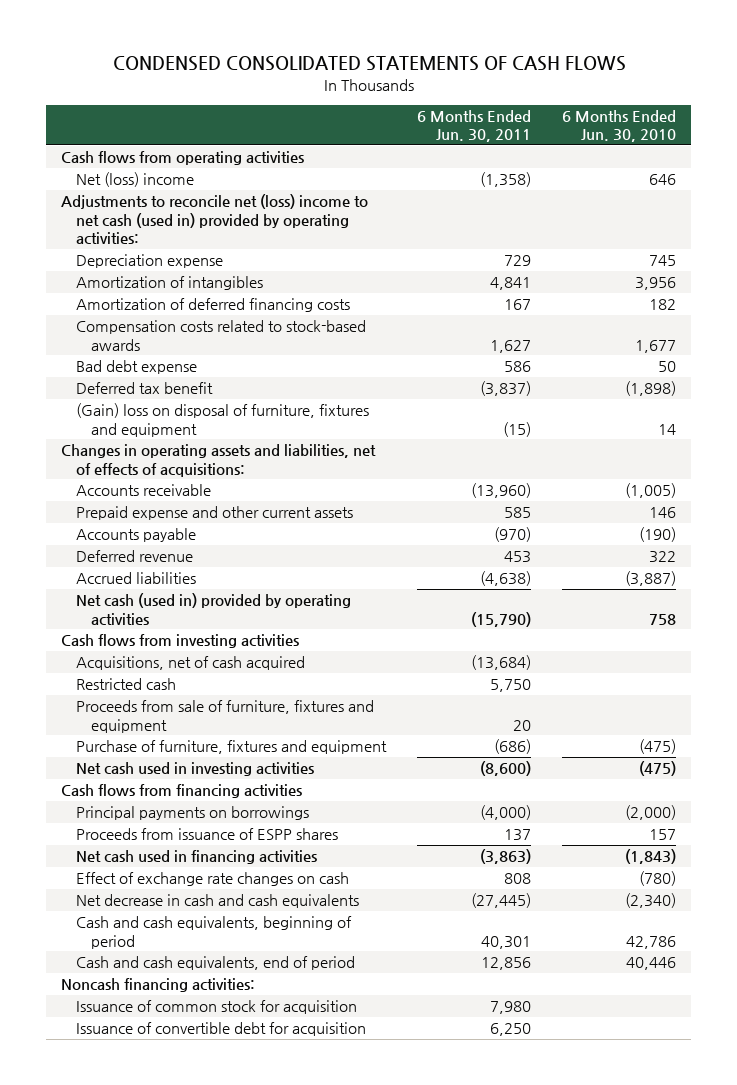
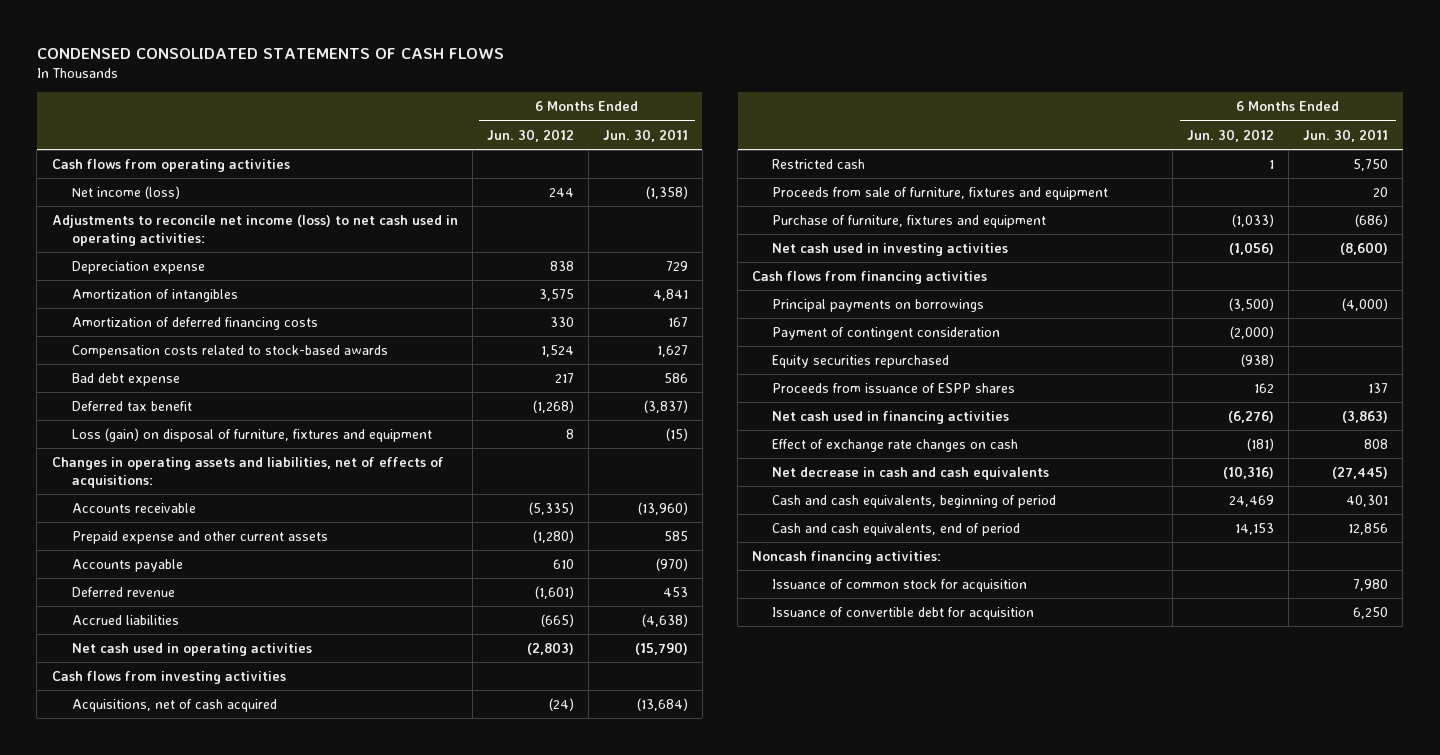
- | 6 Months Ended Jun. 30, 2011 | 6 Months Ended Jun. 30, 2010
+ | 6 Months Ended Jun. 30, 2012 | 6 Months Ended Jun. 30, 2011
- Net (loss) income | (1,358) | 646
- Adjustments to reconcile net (loss) income to net cash (used in) provided by operating activities:
+ Net income (loss) | 244 | (1,358)
+ Adjustments to reconcile net income (loss) to net cash used in operating activities:
- (Gain) loss on disposal of furniture, fixtures and equipment | (15) | 14
+ Loss (gain) on disposal of furniture, fixtures and equipment | 8 | (15)
- Net cash (used in) provided by operating activities | (15,790) | 758
+ Net cash used in operating activities | (2,803) | (15,790)
+ Payment of contingent consideration | (2,000) |
+ Equity securities repurchased | (938) |

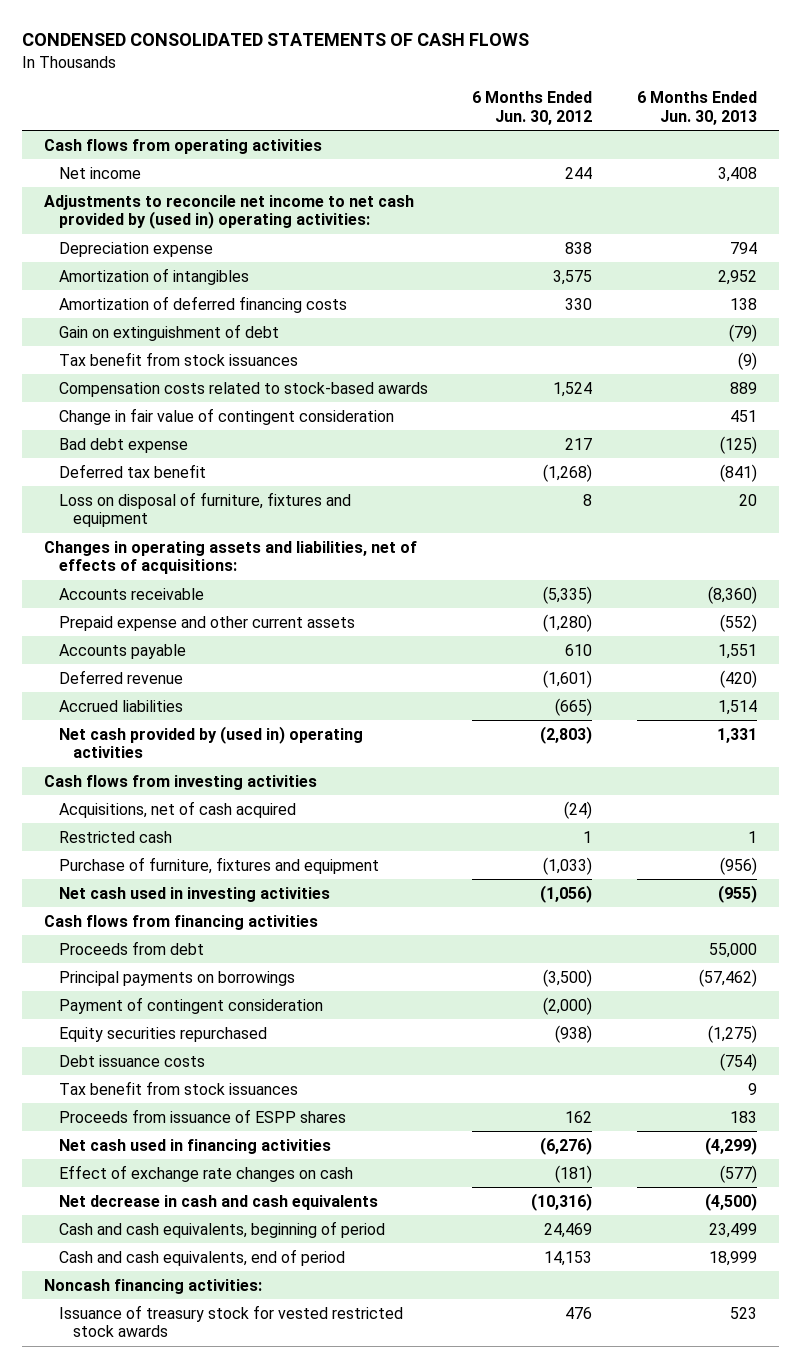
- | 6 Months Ended Jun. 30, 2012 | 6 Months Ended Jun. 30, 2011
+ | 6 Months Ended Jun. 30, 2012 | 6 Months Ended Jun. 30, 2013
- Net income (loss) | 244 | (1,358)
- Adjustments to reconcile net income (loss) to net cash used in operating activities:
+ Net income | 244 | 3,408
+ Adjustments to reconcile net income to net cash provided by (used in) operating activities:
+ Gain on extinguishment of debt | | (79)
+ Tax benefit from stock issuances | | (9)
+ Change in fair value of contingent consideration | | 451
- Loss (gain) on disposal of furniture, fixtures and equipment | 8 | (15)
+ Loss on disposal of furniture, fixtures and equipment | 8 | 20
- Net cash used in operating activities | (2,803) | (15,790)
+ Net cash provided by (used in) operating activities | (2,803) | 1,331
- Proceeds from sale of furniture, fixtures and equipment | | 20
+ Proceeds from debt | | 55,000
+ Debt issuance costs | | (754)
+ Tax benefit from stock issuances | | 9
- Issuance of common stock for acquisition | | 7,980
- Issuance of convertible debt for acquisition | | 6,250
+ Issuance of treasury stock for vested restricted stock awards | 476 | 523

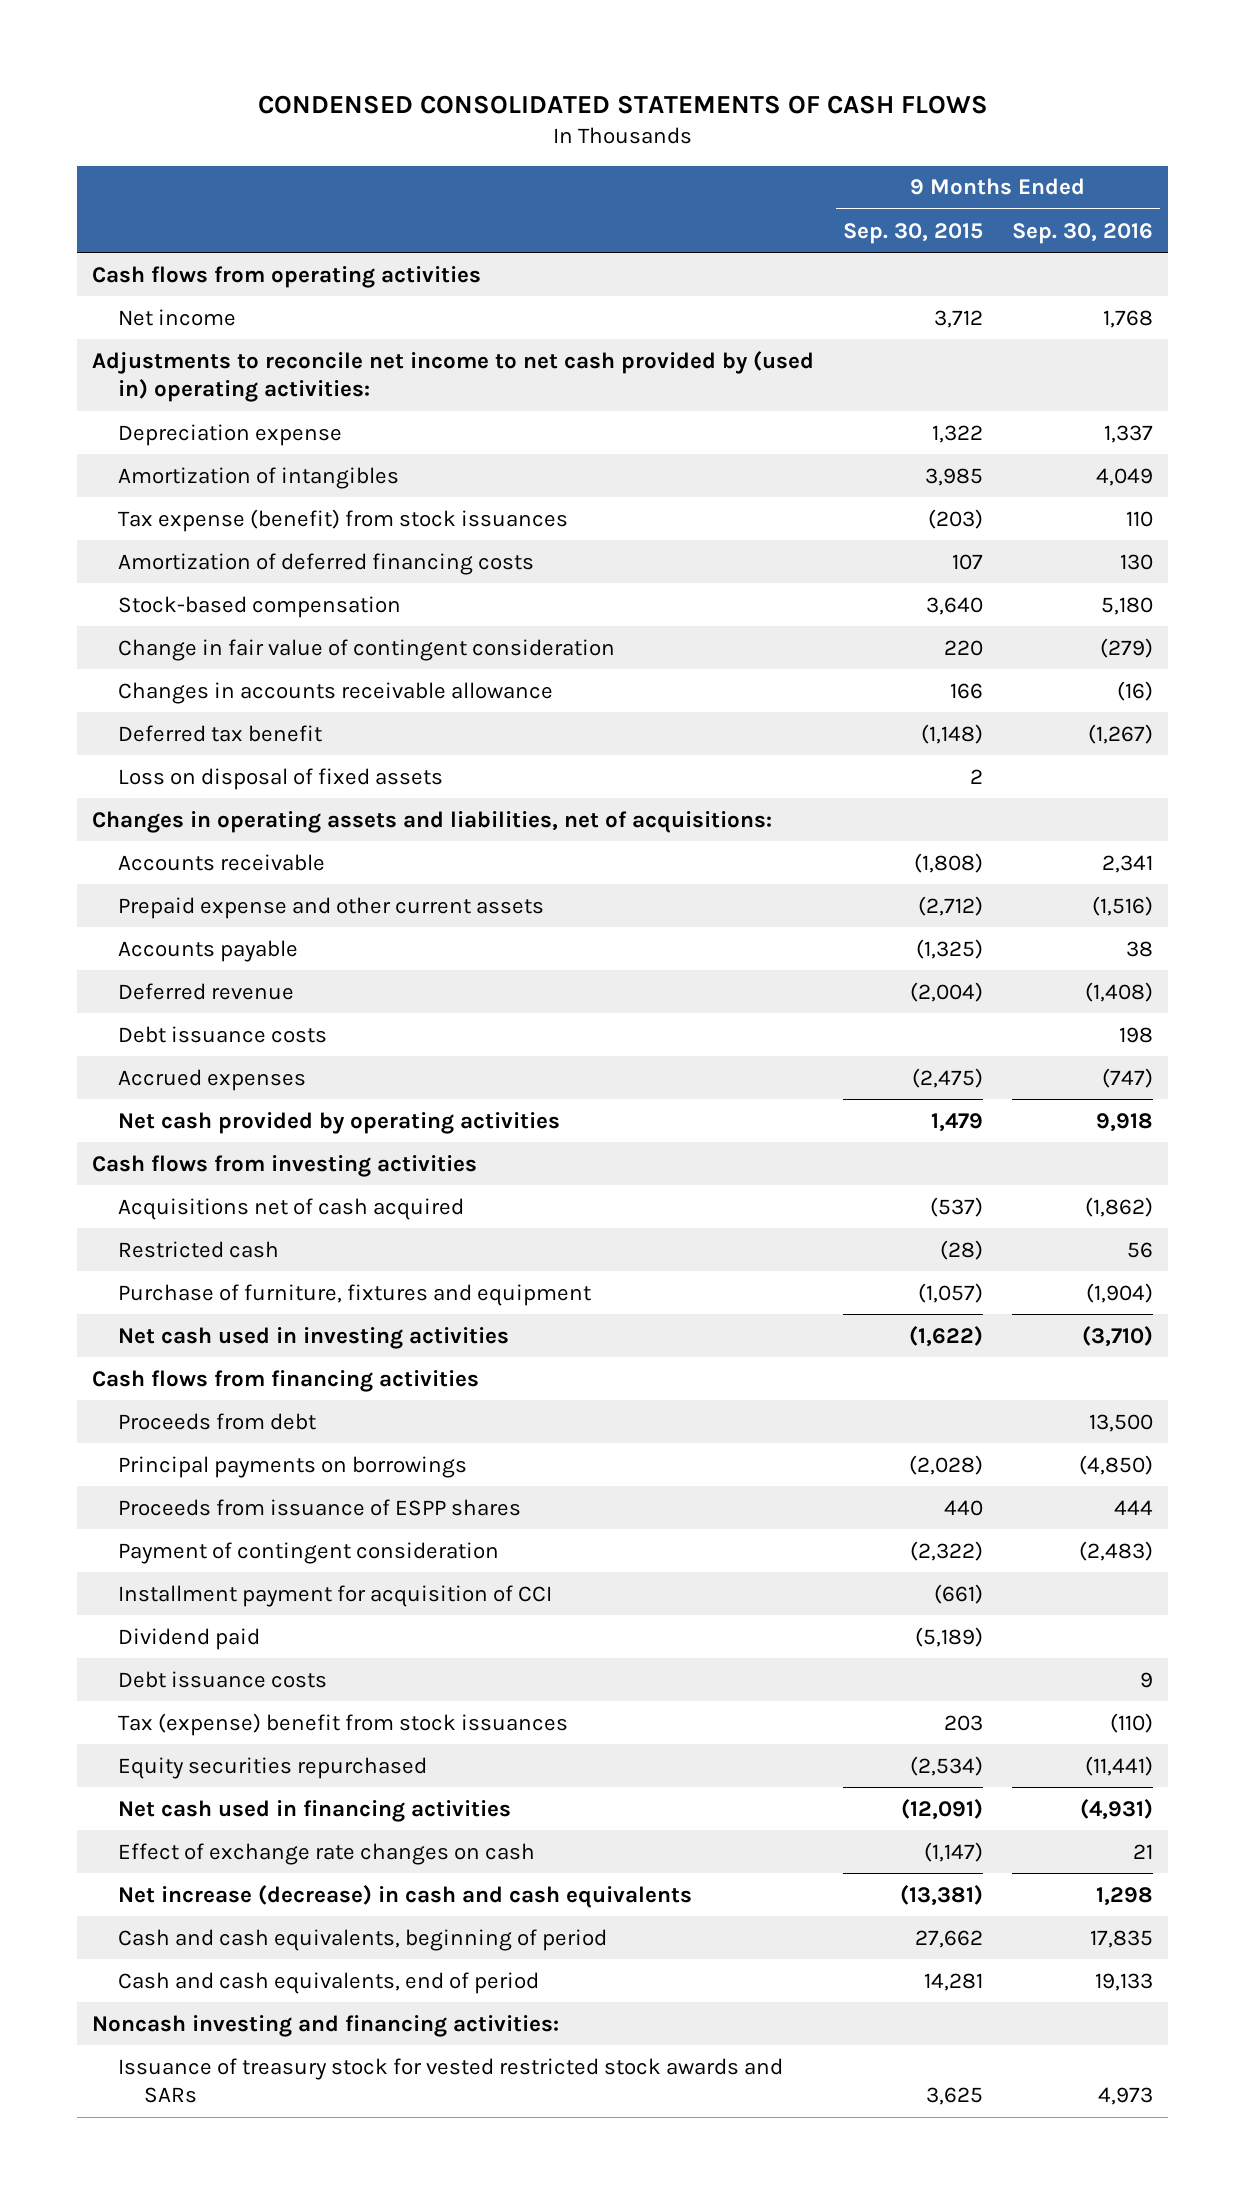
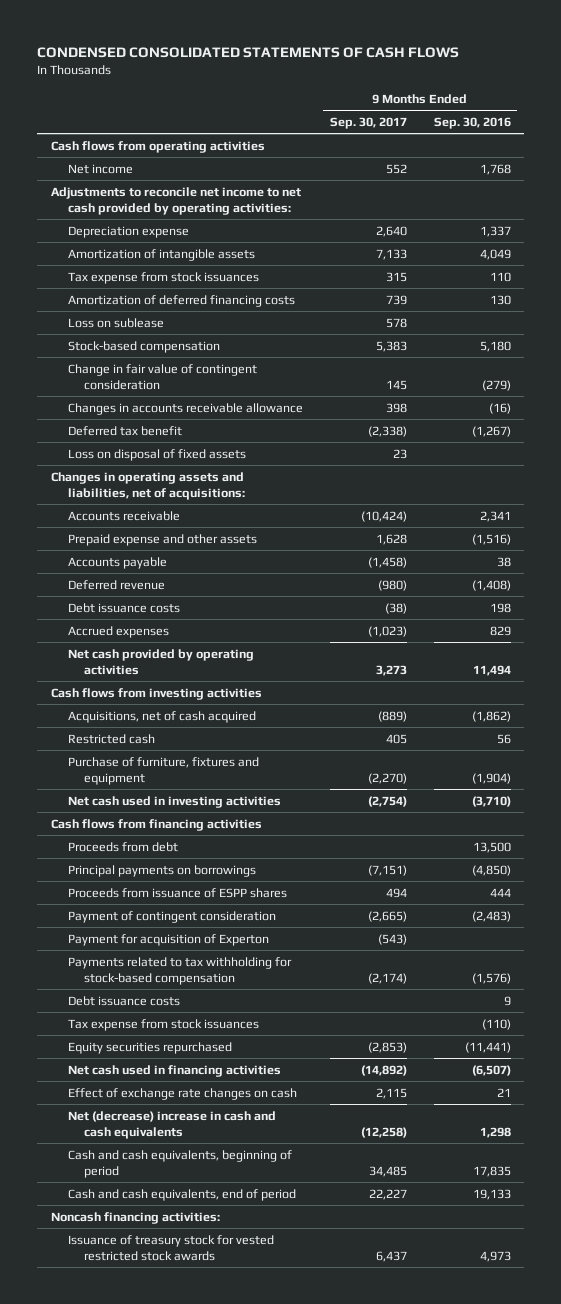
- | 9 Months Ended Sep. 30, 2015 | 9 Months Ended Sep. 30, 2016
+ | 9 Months Ended Sep. 30, 2017 | 9 Months Ended Sep. 30, 2016
- Adjustments to reconcile net income to net cash provided by (used in) operating activities:
+ Adjustments to reconcile net income to net cash provided by operating activities:
- Amortization of intangibles | 3,985 | 4,049
- Tax expense (benefit) from stock issuances | (203) | 110
+ Amortization of intangible assets | 7,133 | 4,049
+ Tax expense from stock issuances | 315 | 110
+ Loss on sublease | 578 |
- Prepaid expense and other current assets | (2,712) | (1,516)
+ Prepaid expense and other assets | 1,628 | (1,516)
- Accrued expenses | (2,475) | (747)
- Net cash provided by operating activities | 1,479 | 9,918
+ Accrued expenses | (1,023) | 829
+ Net cash provided by operating activities | 3,273 | 11,494
- Acquisitions net of cash acquired | (537) | (1,862)
+ Acquisitions, net of cash acquired | (889) | (1,862)
- Installment payment for acquisition of CCI | (661) |
- Dividend paid | (5,189) |
+ Payment for acquisition of Experton | (543) |
+ Payments related to tax withholding for stock-based compensation | (2,174) | (1,576)
- Tax (expense) benefit from stock issuances | 203 | (110)
+ Tax expense from stock issuances | | (110)
- Net cash used in financing activities | (12,091) | (4,931)
+ Net cash used in financing activities | (14,892) | (6,507)
- Net increase (decrease) in cash and cash equivalents | (13,381) | 1,298
+ Net (decrease) increase in cash and cash equivalents | (12,258) | 1,298
- Noncash investing and financing activities:
- Issuance of treasury stock for vested restricted stock awards and SARs | 3,625 | 4,973
+ Noncash financing activities:
+ Issuance of treasury stock for vested restricted stock awards | 6,437 | 4,973

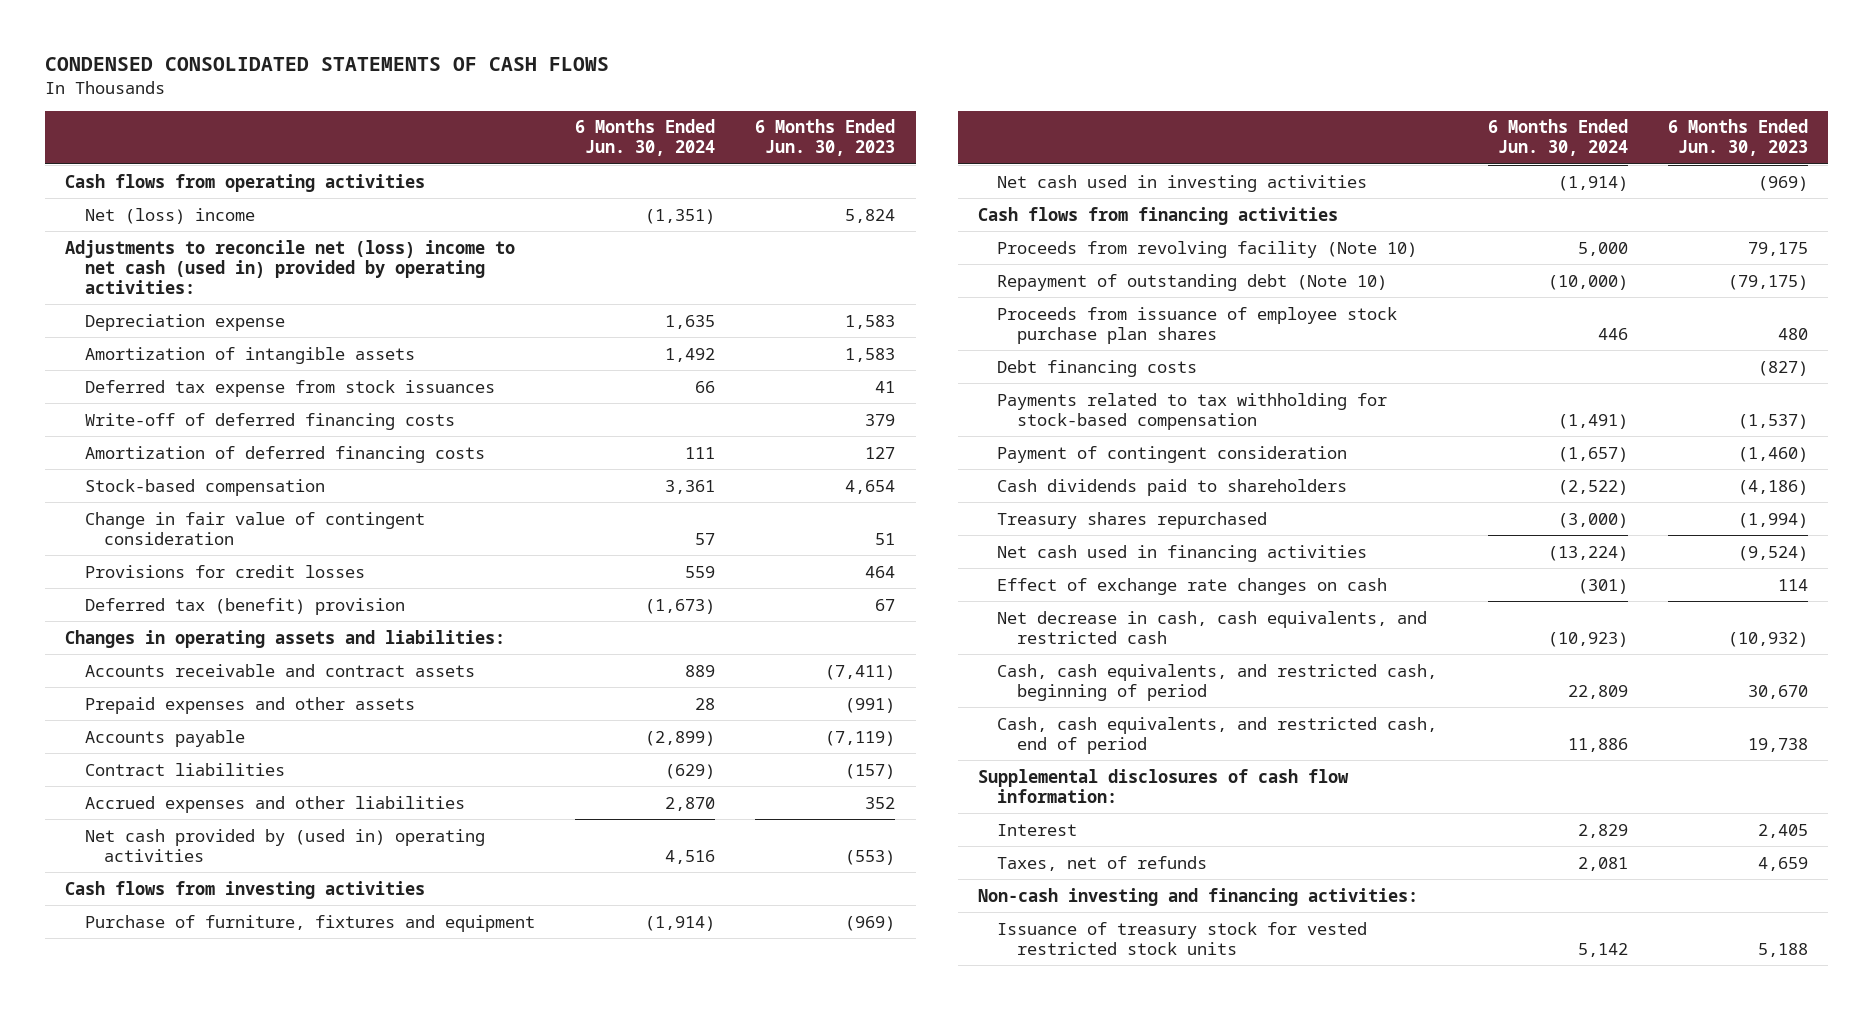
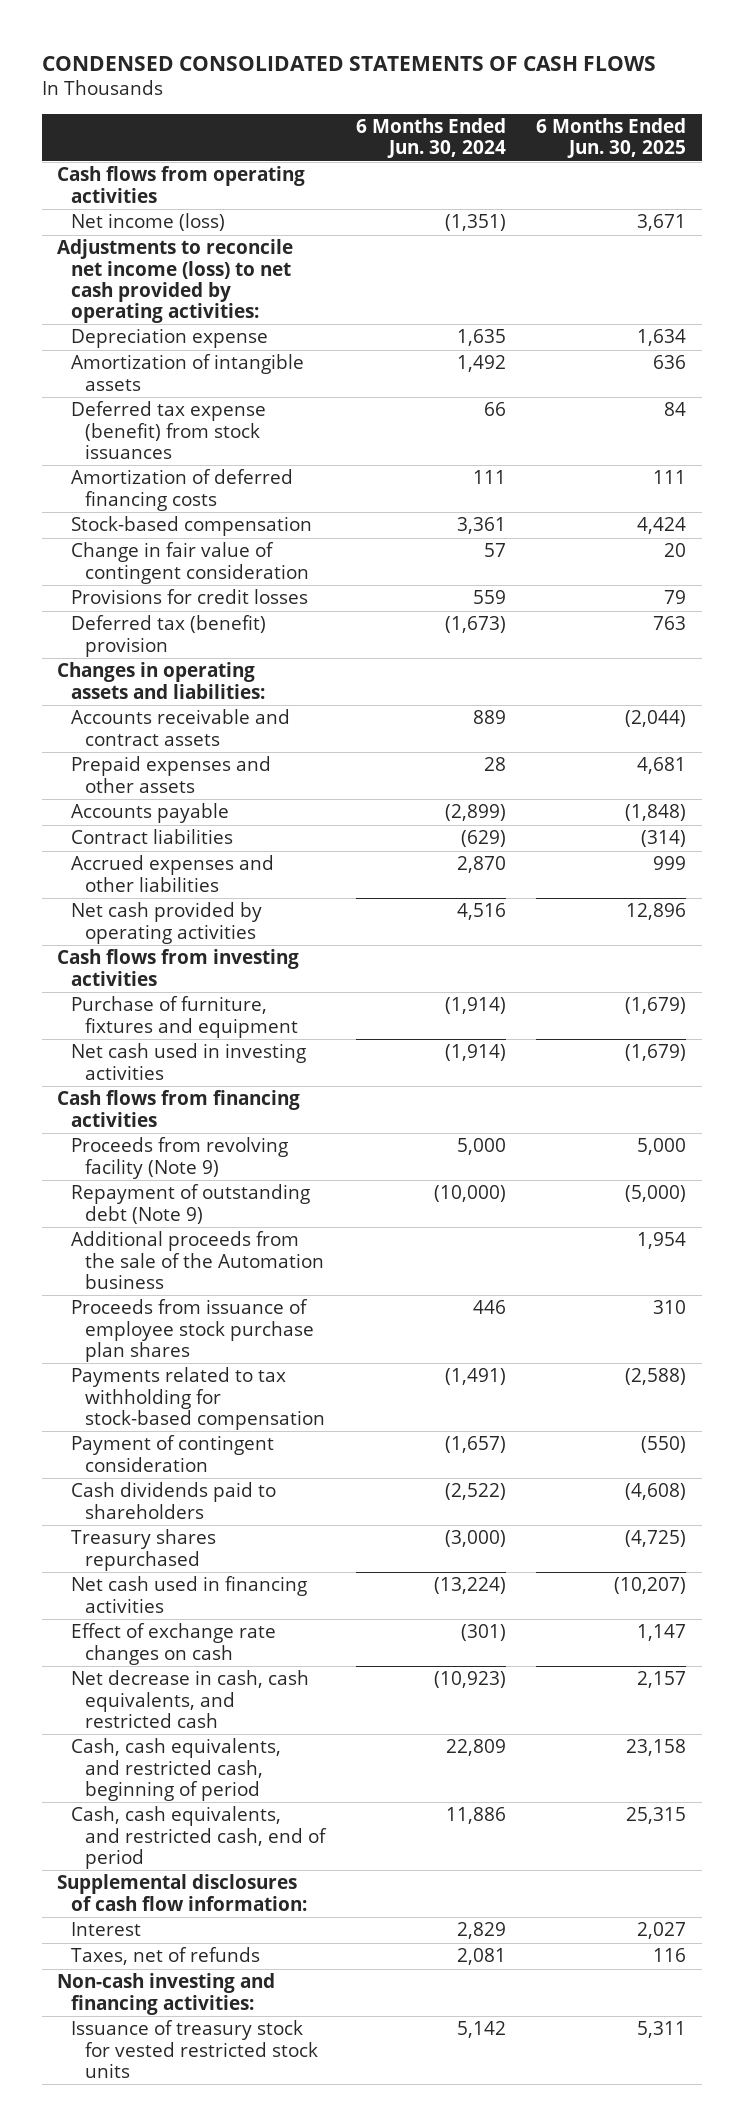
- | 6 Months Ended Jun. 30, 2024 | 6 Months Ended Jun. 30, 2023
+ | 6 Months Ended Jun. 30, 2024 | 6 Months Ended Jun. 30, 2025
- Net (loss) income | (1,351) | 5,824
- Adjustments to reconcile net (loss) income to net cash (used in) provided by operating activities:
+ Net income (loss) | (1,351) | 3,671
+ Adjustments to reconcile net income (loss) to net cash provided by operating activities:
- Deferred tax expense from stock issuances | 66 | 41
- Write-off of deferred financing costs | | 379
+ Deferred tax expense (benefit) from stock issuances | 66 | 84
- Net cash provided by (used in) operating activities | 4,516 | (553)
+ Net cash provided by operating activities | 4,516 | 12,896
- Proceeds from revolving facility (Note 10) | 5,000 | 79,175
- Repayment of outstanding debt (Note 10) | (10,000) | (79,175)
+ Proceeds from revolving facility (Note 9) | 5,000 | 5,000
+ Repayment of outstanding debt (Note 9) | (10,000) | (5,000)
+ Additional proceeds from the sale of the Automation business | | 1,954
- Debt financing costs | | (827)

